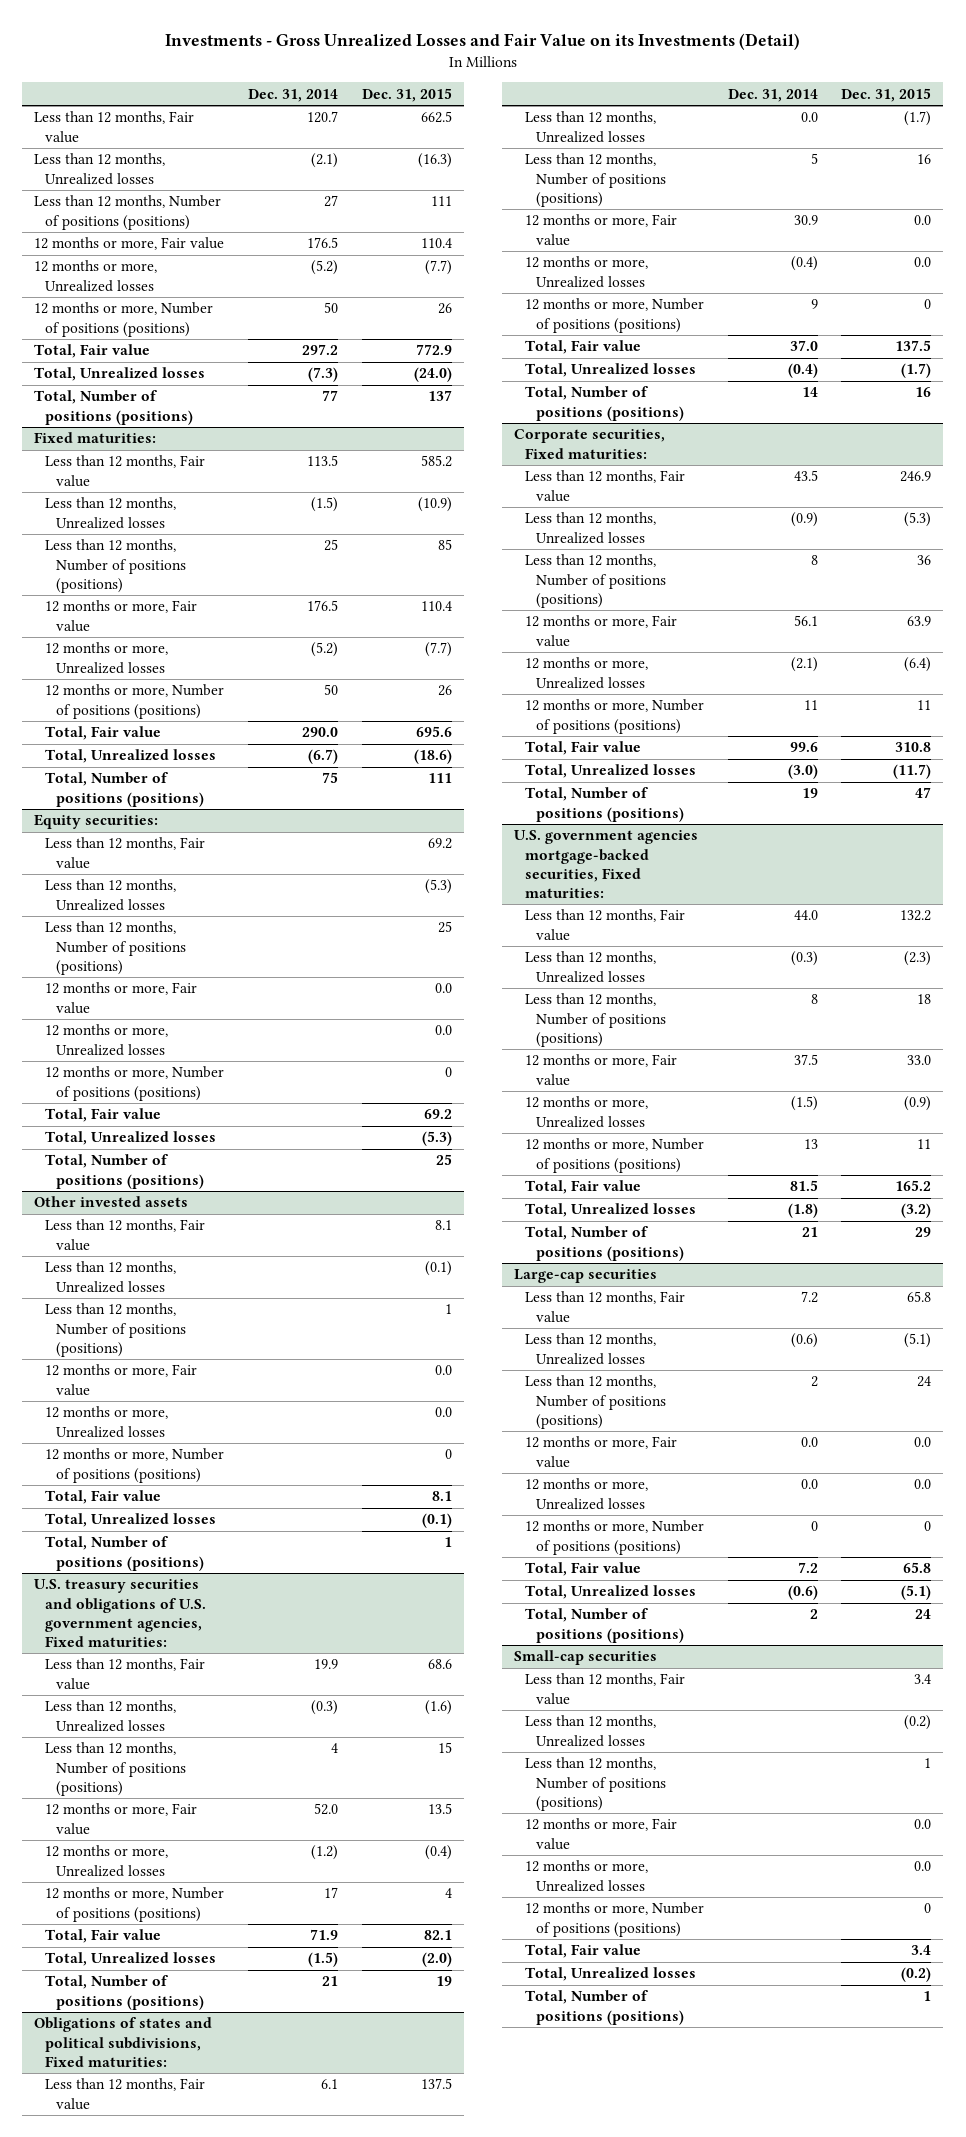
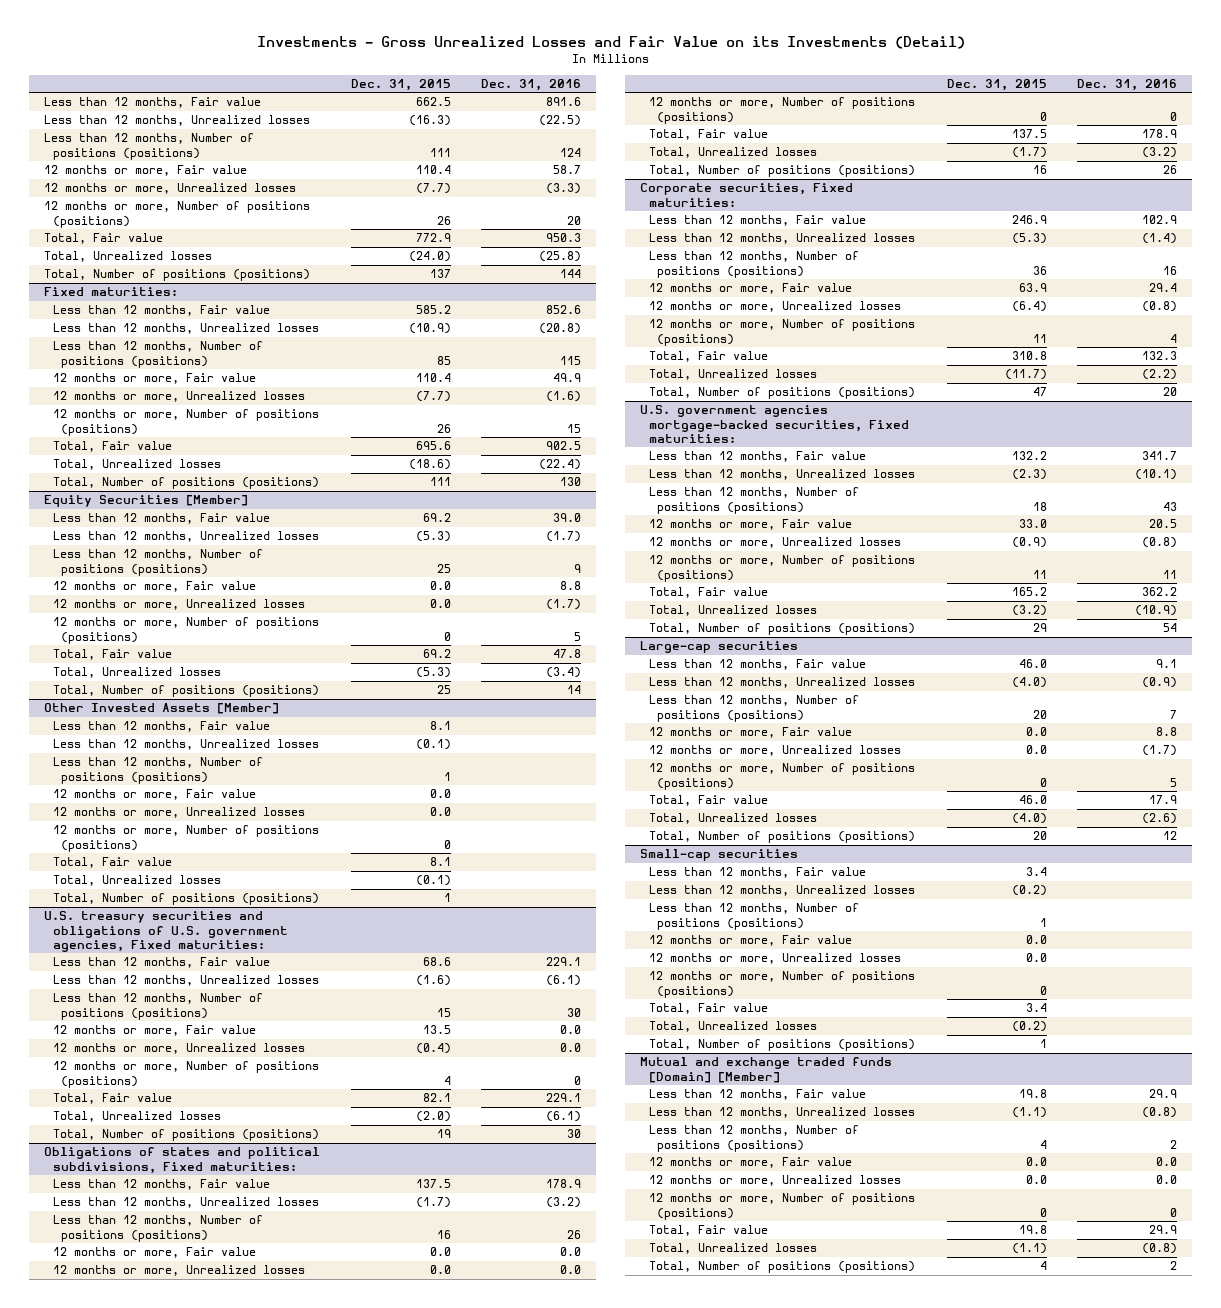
- | Dec. 31, 2014 | Dec. 31, 2015
+ | Dec. 31, 2015 | Dec. 31, 2016
- Equity securities:
+ Equity Securities [Member]
- Other invested assets
+ Other Invested Assets [Member]
@ Large-cap securities
- Less than 12 months, Fair value | 7.2 | 65.8
- Less than 12 months, Unrealized losses | (0.6) | (5.1)
- Less than 12 months, Number of positions (positions) | 2 | 24
+ Less than 12 months, Fair value | 46.0 | 9.1
+ Less than 12 months, Unrealized losses | (4.0) | (0.9)
+ Less than 12 months, Number of positions (positions) | 20 | 7
- Total, Fair value | 7.2 | 65.8
- Total, Unrealized losses | (0.6) | (5.1)
- Total, Number of positions (positions) | 2 | 24
+ Total, Fair value | 46.0 | 17.9
+ Total, Unrealized losses | (4.0) | (2.6)
+ Total, Number of positions (positions) | 20 | 12
+ Mutual and exchange traded funds [Domain] [Member]
+ Less than 12 months, Fair value | 19.8 | 29.9
+ Less than 12 months, Unrealized losses | (1.1) | (0.8)
+ Less than 12 months, Number of positions (positions) | 4 | 2
+ 12 months or more, Fair value | 0.0 | 0.0
+ 12 months or more, Unrealized losses | 0.0 | 0.0
+ 12 months or more, Number of positions (positions) | 0 | 0
+ Total, Fair value | 19.8 | 29.9
+ Total, Unrealized losses | (1.1) | (0.8)
+ Total, Number of positions (positions) | 4 | 2

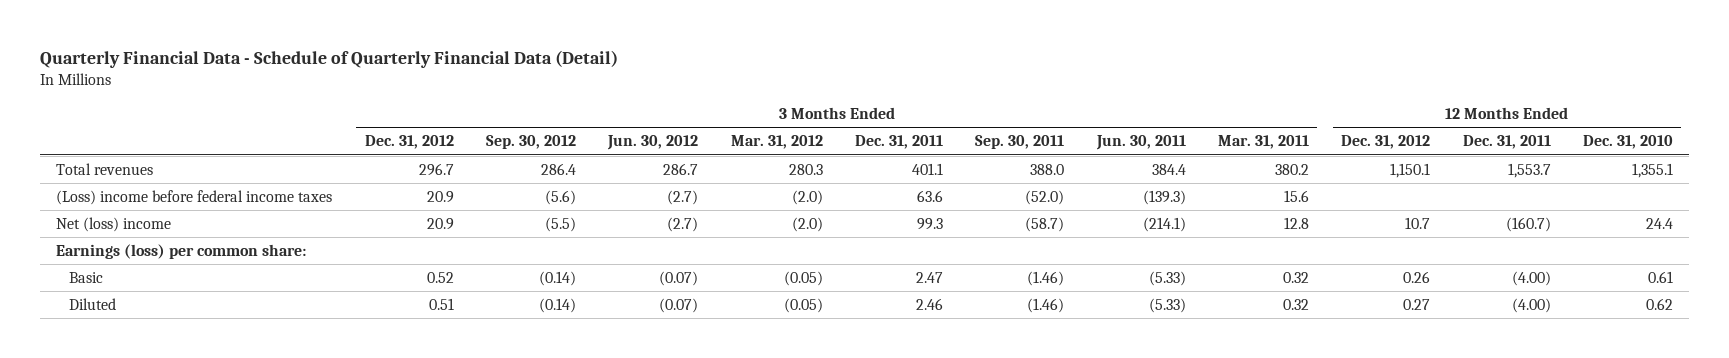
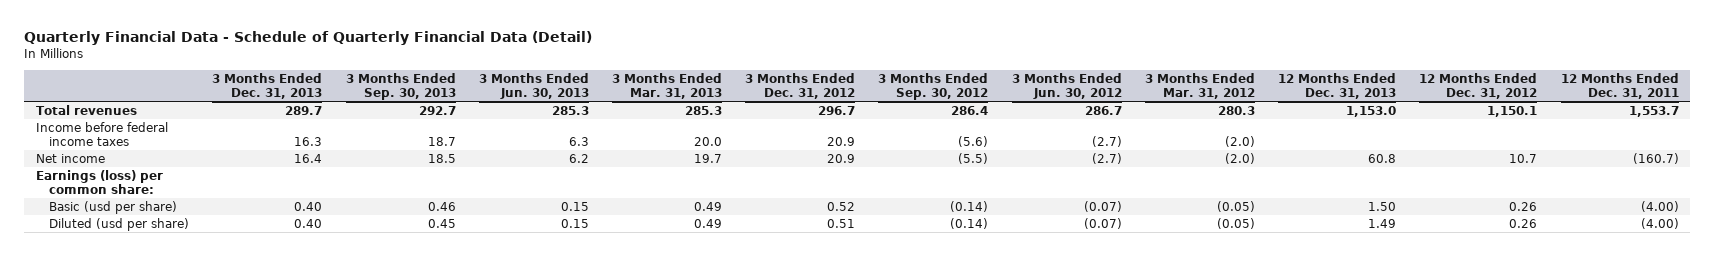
- | 3 Months Ended Dec. 31, 2012 | 3 Months Ended Sep. 30, 2012 | 3 Months Ended Jun. 30, 2012 | 3 Months Ended Mar. 31, 2012 | 3 Months Ended Dec. 31, 2011 | 3 Months Ended Sep. 30, 2011 | 3 Months Ended Jun. 30, 2011 | 3 Months Ended Mar. 31, 2011 | 12 Months Ended Dec. 31, 2012 | 12 Months Ended Dec. 31, 2011 | 12 Months Ended Dec. 31, 2010
+ | 3 Months Ended Dec. 31, 2013 | 3 Months Ended Sep. 30, 2013 | 3 Months Ended Jun. 30, 2013 | 3 Months Ended Mar. 31, 2013 | 3 Months Ended Dec. 31, 2012 | 3 Months Ended Sep. 30, 2012 | 3 Months Ended Jun. 30, 2012 | 3 Months Ended Mar. 31, 2012 | 12 Months Ended Dec. 31, 2013 | 12 Months Ended Dec. 31, 2012 | 12 Months Ended Dec. 31, 2011
- (Loss) income before federal income taxes | 20.9 | (5.6) | (2.7) | (2.0) | 63.6 | (52.0) | (139.3) | 15.6 | | |
- Net (loss) income | 20.9 | (5.5) | (2.7) | (2.0) | 99.3 | (58.7) | (214.1) | 12.8 | 10.7 | (160.7) | 24.4
+ Income before federal income taxes | 16.3 | 18.7 | 6.3 | 20.0 | 20.9 | (5.6) | (2.7) | (2.0) | | |
+ Net income | 16.4 | 18.5 | 6.2 | 19.7 | 20.9 | (5.5) | (2.7) | (2.0) | 60.8 | 10.7 | (160.7)
- Basic | 0.52 | (0.14) | (0.07) | (0.05) | 2.47 | (1.46) | (5.33) | 0.32 | 0.26 | (4.00) | 0.61
- Diluted | 0.51 | (0.14) | (0.07) | (0.05) | 2.46 | (1.46) | (5.33) | 0.32 | 0.27 | (4.00) | 0.62
+ Basic (usd per share) | 0.40 | 0.46 | 0.15 | 0.49 | 0.52 | (0.14) | (0.07) | (0.05) | 1.50 | 0.26 | (4.00)
+ Diluted (usd per share) | 0.40 | 0.45 | 0.15 | 0.49 | 0.51 | (0.14) | (0.07) | (0.05) | 1.49 | 0.26 | (4.00)

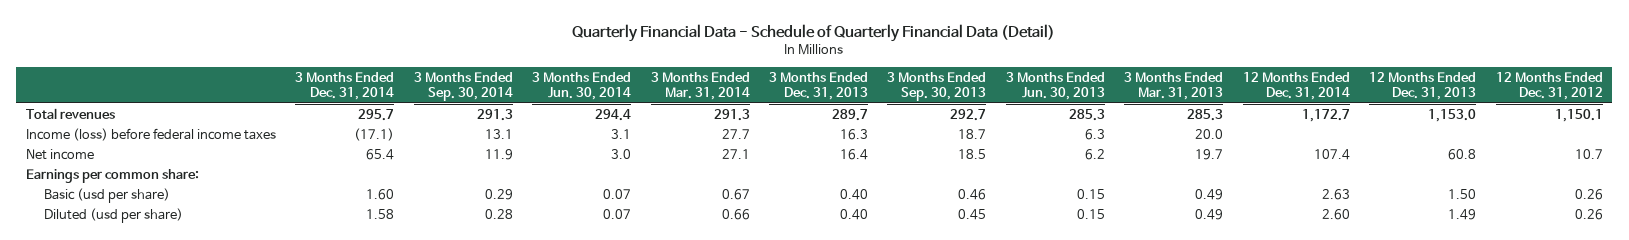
- | 3 Months Ended Dec. 31, 2013 | 3 Months Ended Sep. 30, 2013 | 3 Months Ended Jun. 30, 2013 | 3 Months Ended Mar. 31, 2013 | 3 Months Ended Dec. 31, 2012 | 3 Months Ended Sep. 30, 2012 | 3 Months Ended Jun. 30, 2012 | 3 Months Ended Mar. 31, 2012 | 12 Months Ended Dec. 31, 2013 | 12 Months Ended Dec. 31, 2012 | 12 Months Ended Dec. 31, 2011
+ | 3 Months Ended Dec. 31, 2014 | 3 Months Ended Sep. 30, 2014 | 3 Months Ended Jun. 30, 2014 | 3 Months Ended Mar. 31, 2014 | 3 Months Ended Dec. 31, 2013 | 3 Months Ended Sep. 30, 2013 | 3 Months Ended Jun. 30, 2013 | 3 Months Ended Mar. 31, 2013 | 12 Months Ended Dec. 31, 2014 | 12 Months Ended Dec. 31, 2013 | 12 Months Ended Dec. 31, 2012
- Income before federal income taxes | 16.3 | 18.7 | 6.3 | 20.0 | 20.9 | (5.6) | (2.7) | (2.0) | | |
+ Income (loss) before federal income taxes | (17.1) | 13.1 | 3.1 | 27.7 | 16.3 | 18.7 | 6.3 | 20.0 | | |
- Earnings (loss) per common share:
+ Earnings per common share:

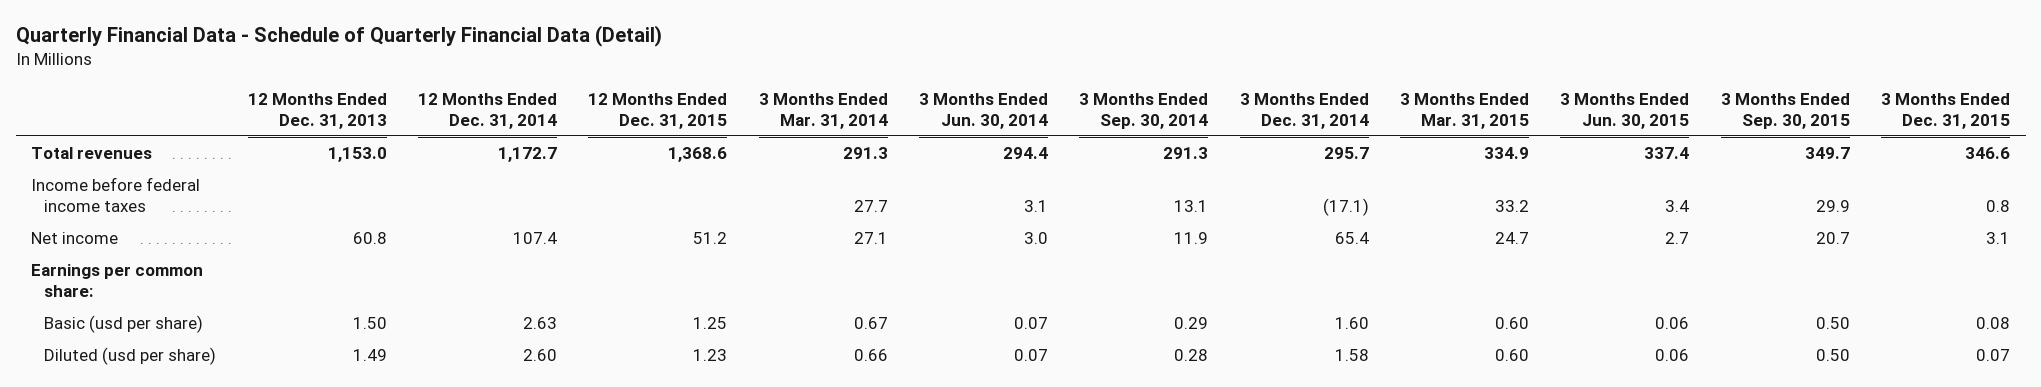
- | 3 Months Ended Dec. 31, 2014 | 3 Months Ended Sep. 30, 2014 | 3 Months Ended Jun. 30, 2014 | 3 Months Ended Mar. 31, 2014 | 3 Months Ended Dec. 31, 2013 | 3 Months Ended Sep. 30, 2013 | 3 Months Ended Jun. 30, 2013 | 3 Months Ended Mar. 31, 2013 | 12 Months Ended Dec. 31, 2014 | 12 Months Ended Dec. 31, 2013 | 12 Months Ended Dec. 31, 2012
+ | 12 Months Ended Dec. 31, 2013 | 12 Months Ended Dec. 31, 2014 | 12 Months Ended Dec. 31, 2015 | 3 Months Ended Mar. 31, 2014 | 3 Months Ended Jun. 30, 2014 | 3 Months Ended Sep. 30, 2014 | 3 Months Ended Dec. 31, 2014 | 3 Months Ended Mar. 31, 2015 | 3 Months Ended Jun. 30, 2015 | 3 Months Ended Sep. 30, 2015 | 3 Months Ended Dec. 31, 2015
- Income (loss) before federal income taxes | (17.1) | 13.1 | 3.1 | 27.7 | 16.3 | 18.7 | 6.3 | 20.0 | | |
+ Income before federal income taxes | | | | 27.7 | 3.1 | 13.1 | (17.1) | 33.2 | 3.4 | 29.9 | 0.8

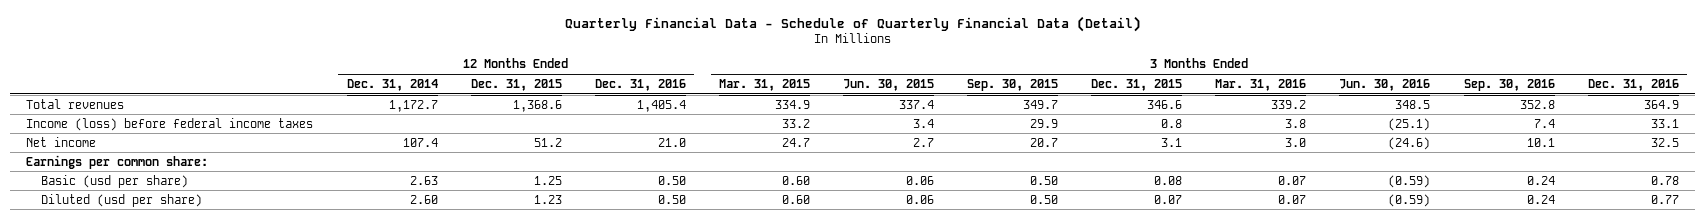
- | 12 Months Ended Dec. 31, 2013 | 12 Months Ended Dec. 31, 2014 | 12 Months Ended Dec. 31, 2015 | 3 Months Ended Mar. 31, 2014 | 3 Months Ended Jun. 30, 2014 | 3 Months Ended Sep. 30, 2014 | 3 Months Ended Dec. 31, 2014 | 3 Months Ended Mar. 31, 2015 | 3 Months Ended Jun. 30, 2015 | 3 Months Ended Sep. 30, 2015 | 3 Months Ended Dec. 31, 2015
+ | 12 Months Ended Dec. 31, 2014 | 12 Months Ended Dec. 31, 2015 | 12 Months Ended Dec. 31, 2016 | 3 Months Ended Mar. 31, 2015 | 3 Months Ended Jun. 30, 2015 | 3 Months Ended Sep. 30, 2015 | 3 Months Ended Dec. 31, 2015 | 3 Months Ended Mar. 31, 2016 | 3 Months Ended Jun. 30, 2016 | 3 Months Ended Sep. 30, 2016 | 3 Months Ended Dec. 31, 2016
- Income before federal income taxes | | | | 27.7 | 3.1 | 13.1 | (17.1) | 33.2 | 3.4 | 29.9 | 0.8
+ Income (loss) before federal income taxes | | | | 33.2 | 3.4 | 29.9 | 0.8 | 3.8 | (25.1) | 7.4 | 33.1

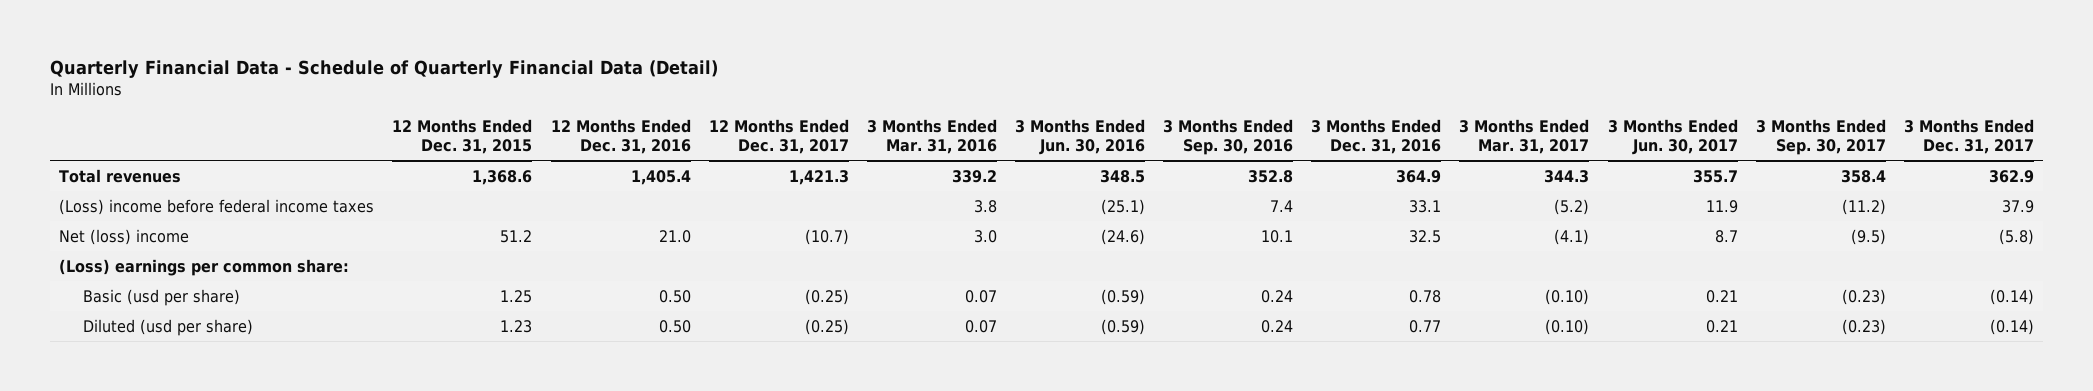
- | 12 Months Ended Dec. 31, 2014 | 12 Months Ended Dec. 31, 2015 | 12 Months Ended Dec. 31, 2016 | 3 Months Ended Mar. 31, 2015 | 3 Months Ended Jun. 30, 2015 | 3 Months Ended Sep. 30, 2015 | 3 Months Ended Dec. 31, 2015 | 3 Months Ended Mar. 31, 2016 | 3 Months Ended Jun. 30, 2016 | 3 Months Ended Sep. 30, 2016 | 3 Months Ended Dec. 31, 2016
+ | 12 Months Ended Dec. 31, 2015 | 12 Months Ended Dec. 31, 2016 | 12 Months Ended Dec. 31, 2017 | 3 Months Ended Mar. 31, 2016 | 3 Months Ended Jun. 30, 2016 | 3 Months Ended Sep. 30, 2016 | 3 Months Ended Dec. 31, 2016 | 3 Months Ended Mar. 31, 2017 | 3 Months Ended Jun. 30, 2017 | 3 Months Ended Sep. 30, 2017 | 3 Months Ended Dec. 31, 2017
- Income (loss) before federal income taxes | | | | 33.2 | 3.4 | 29.9 | 0.8 | 3.8 | (25.1) | 7.4 | 33.1
- Net income | 107.4 | 51.2 | 21.0 | 24.7 | 2.7 | 20.7 | 3.1 | 3.0 | (24.6) | 10.1 | 32.5
- Earnings per common share:
+ (Loss) income before federal income taxes | | | | 3.8 | (25.1) | 7.4 | 33.1 | (5.2) | 11.9 | (11.2) | 37.9
+ Net (loss) income | 51.2 | 21.0 | (10.7) | 3.0 | (24.6) | 10.1 | 32.5 | (4.1) | 8.7 | (9.5) | (5.8)
+ (Loss) earnings per common share:

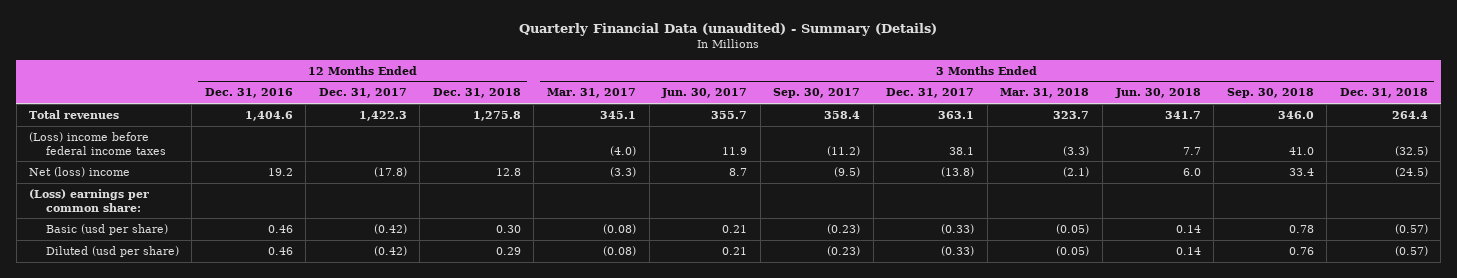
- Quarterly Financial Data - Schedule of Quarterly Financial Data (Detail)
+ Quarterly Financial Data (unaudited) - Summary (Details)
- | 12 Months Ended Dec. 31, 2015 | 12 Months Ended Dec. 31, 2016 | 12 Months Ended Dec. 31, 2017 | 3 Months Ended Mar. 31, 2016 | 3 Months Ended Jun. 30, 2016 | 3 Months Ended Sep. 30, 2016 | 3 Months Ended Dec. 31, 2016 | 3 Months Ended Mar. 31, 2017 | 3 Months Ended Jun. 30, 2017 | 3 Months Ended Sep. 30, 2017 | 3 Months Ended Dec. 31, 2017
+ | 12 Months Ended Dec. 31, 2016 | 12 Months Ended Dec. 31, 2017 | 12 Months Ended Dec. 31, 2018 | 3 Months Ended Mar. 31, 2017 | 3 Months Ended Jun. 30, 2017 | 3 Months Ended Sep. 30, 2017 | 3 Months Ended Dec. 31, 2017 | 3 Months Ended Mar. 31, 2018 | 3 Months Ended Jun. 30, 2018 | 3 Months Ended Sep. 30, 2018 | 3 Months Ended Dec. 31, 2018
- Total revenues | 1,368.6 | 1,405.4 | 1,421.3 | 339.2 | 348.5 | 352.8 | 364.9 | 344.3 | 355.7 | 358.4 | 362.9
- (Loss) income before federal income taxes | | | | 3.8 | (25.1) | 7.4 | 33.1 | (5.2) | 11.9 | (11.2) | 37.9
- Net (loss) income | 51.2 | 21.0 | (10.7) | 3.0 | (24.6) | 10.1 | 32.5 | (4.1) | 8.7 | (9.5) | (5.8)
+ Total revenues | 1,404.6 | 1,422.3 | 1,275.8 | 345.1 | 355.7 | 358.4 | 363.1 | 323.7 | 341.7 | 346.0 | 264.4
+ (Loss) income before federal income taxes | | | | (4.0) | 11.9 | (11.2) | 38.1 | (3.3) | 7.7 | 41.0 | (32.5)
+ Net (loss) income | 19.2 | (17.8) | 12.8 | (3.3) | 8.7 | (9.5) | (13.8) | (2.1) | 6.0 | 33.4 | (24.5)
- Basic (usd per share) | 1.25 | 0.50 | (0.25) | 0.07 | (0.59) | 0.24 | 0.78 | (0.10) | 0.21 | (0.23) | (0.14)
- Diluted (usd per share) | 1.23 | 0.50 | (0.25) | 0.07 | (0.59) | 0.24 | 0.77 | (0.10) | 0.21 | (0.23) | (0.14)
+ Basic (usd per share) | 0.46 | (0.42) | 0.30 | (0.08) | 0.21 | (0.23) | (0.33) | (0.05) | 0.14 | 0.78 | (0.57)
+ Diluted (usd per share) | 0.46 | (0.42) | 0.29 | (0.08) | 0.21 | (0.23) | (0.33) | (0.05) | 0.14 | 0.76 | (0.57)

